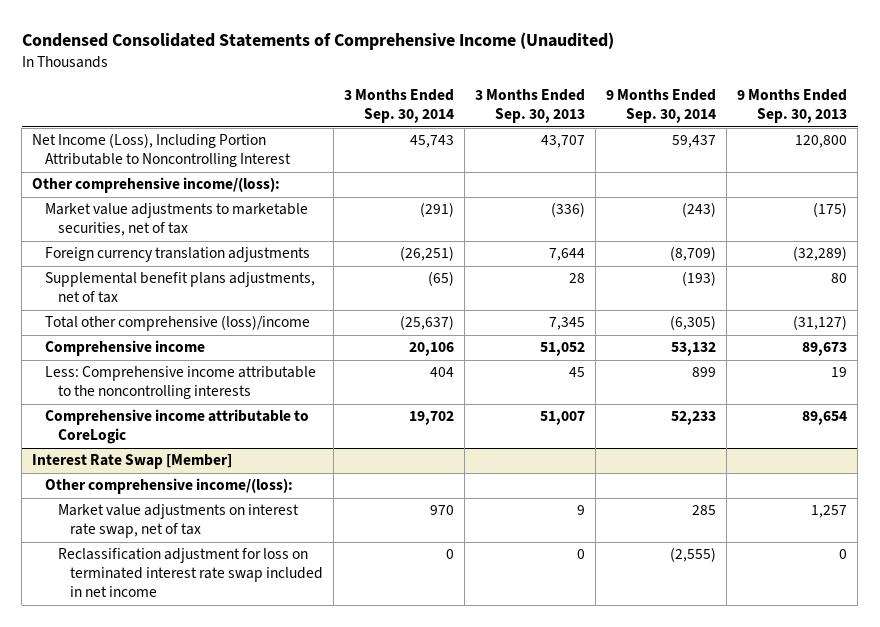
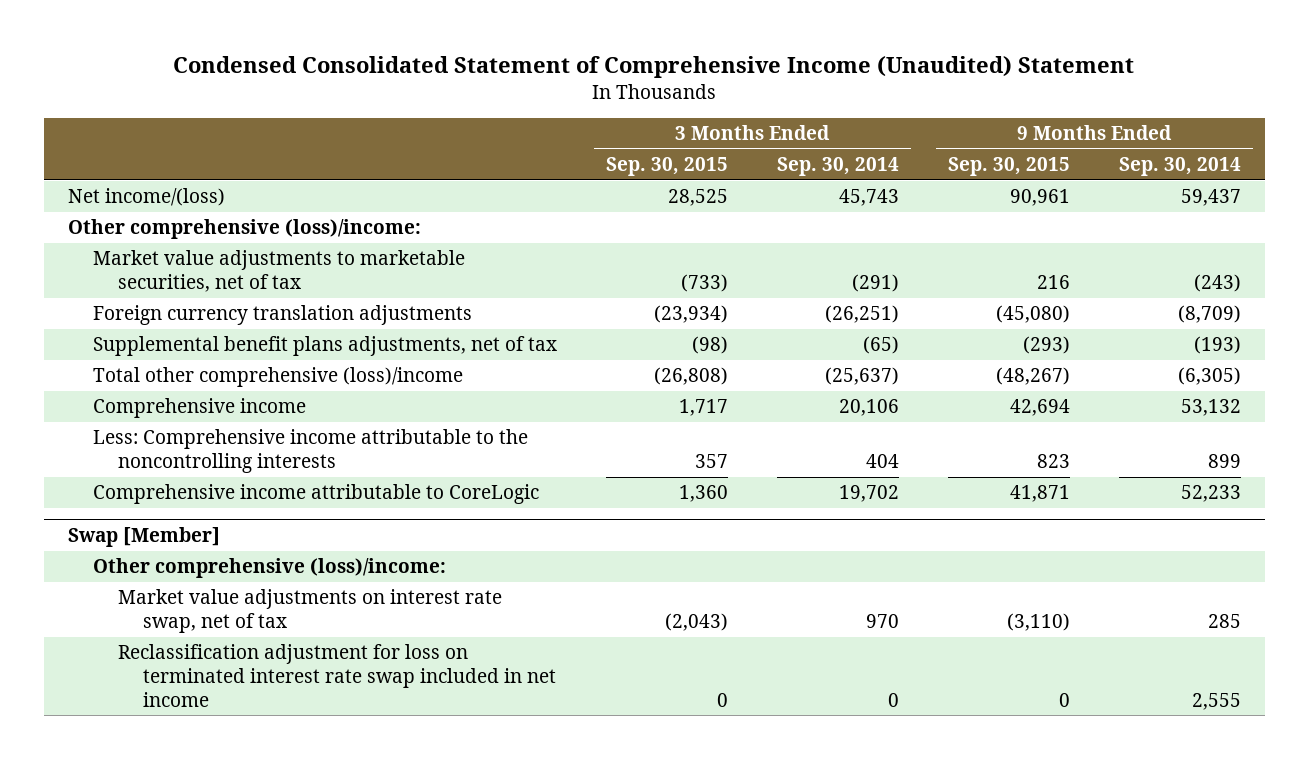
- Condensed Consolidated Statements of Comprehensive Income (Unaudited)
+ Condensed Consolidated Statement of Comprehensive Income (Unaudited) Statement
- | 3 Months Ended Sep. 30, 2014 | 3 Months Ended Sep. 30, 2013 | 9 Months Ended Sep. 30, 2014 | 9 Months Ended Sep. 30, 2013
+ | 3 Months Ended Sep. 30, 2015 | 3 Months Ended Sep. 30, 2014 | 9 Months Ended Sep. 30, 2015 | 9 Months Ended Sep. 30, 2014
- Net Income (Loss), Including Portion Attributable to Noncontrolling Interest | 45,743 | 43,707 | 59,437 | 120,800
- Other comprehensive income/(loss):
+ Net income/(loss) | 28,525 | 45,743 | 90,961 | 59,437
+ Other comprehensive (loss)/income:
- Interest Rate Swap [Member]
- Other comprehensive income/(loss):
+ Swap [Member]
+ Other comprehensive (loss)/income:
- Reclassification adjustment for loss on terminated interest rate swap included in net income | 0 | 0 | (2,555) | 0
+ Reclassification adjustment for loss on terminated interest rate swap included in net income | 0 | 0 | 0 | 2,555

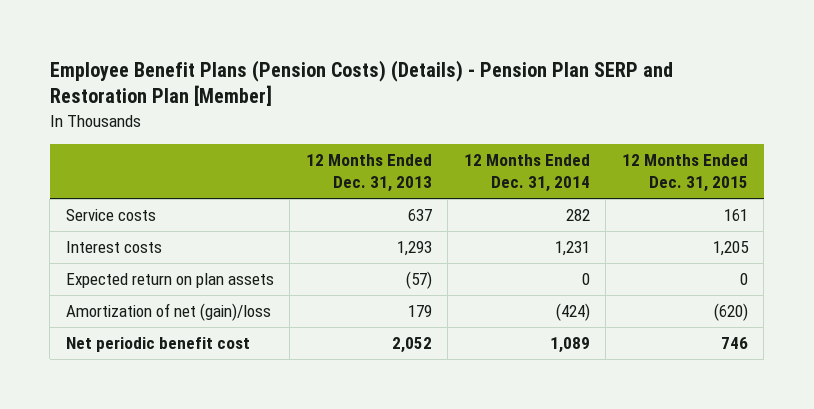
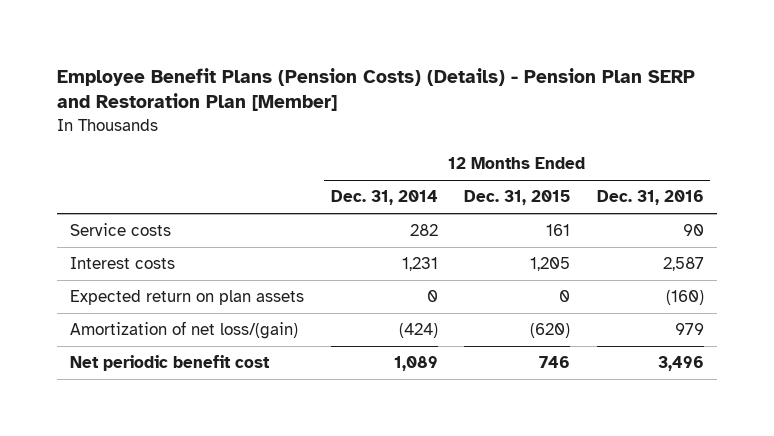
- | 12 Months Ended Dec. 31, 2013 | 12 Months Ended Dec. 31, 2014 | 12 Months Ended Dec. 31, 2015
+ | 12 Months Ended Dec. 31, 2014 | 12 Months Ended Dec. 31, 2015 | 12 Months Ended Dec. 31, 2016
- Amortization of net (gain)/loss | 179 | (424) | (620)
+ Amortization of net loss/(gain) | (424) | (620) | 979

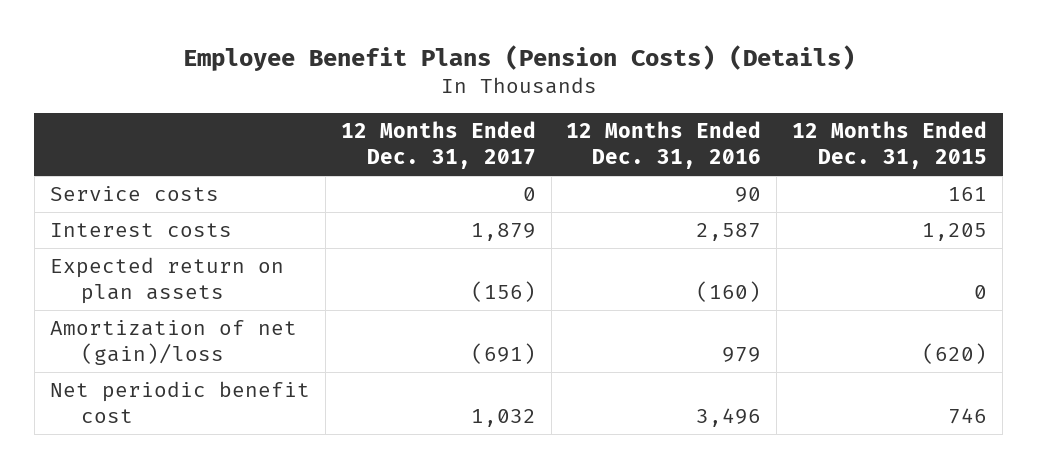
- Employee Benefit Plans (Pension Costs) (Details) - Pension Plan SERP and Restoration Plan [Member]
+ Employee Benefit Plans (Pension Costs) (Details)
- | 12 Months Ended Dec. 31, 2014 | 12 Months Ended Dec. 31, 2015 | 12 Months Ended Dec. 31, 2016
+ | 12 Months Ended Dec. 31, 2017 | 12 Months Ended Dec. 31, 2016 | 12 Months Ended Dec. 31, 2015
- Amortization of net loss/(gain) | (424) | (620) | 979
+ Amortization of net (gain)/loss | (691) | 979 | (620)

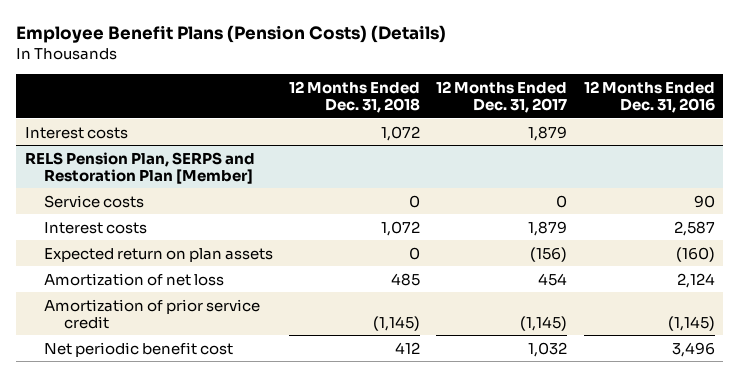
- | 12 Months Ended Dec. 31, 2017 | 12 Months Ended Dec. 31, 2016 | 12 Months Ended Dec. 31, 2015
+ | 12 Months Ended Dec. 31, 2018 | 12 Months Ended Dec. 31, 2017 | 12 Months Ended Dec. 31, 2016
+ Interest costs | 1,072 | 1,879 |
+ RELS Pension Plan, SERPS and Restoration Plan [Member]
- Amortization of net (gain)/loss | (691) | 979 | (620)
+ Amortization of net loss | 485 | 454 | 2,124
+ Amortization of prior service credit | (1,145) | (1,145) | (1,145)

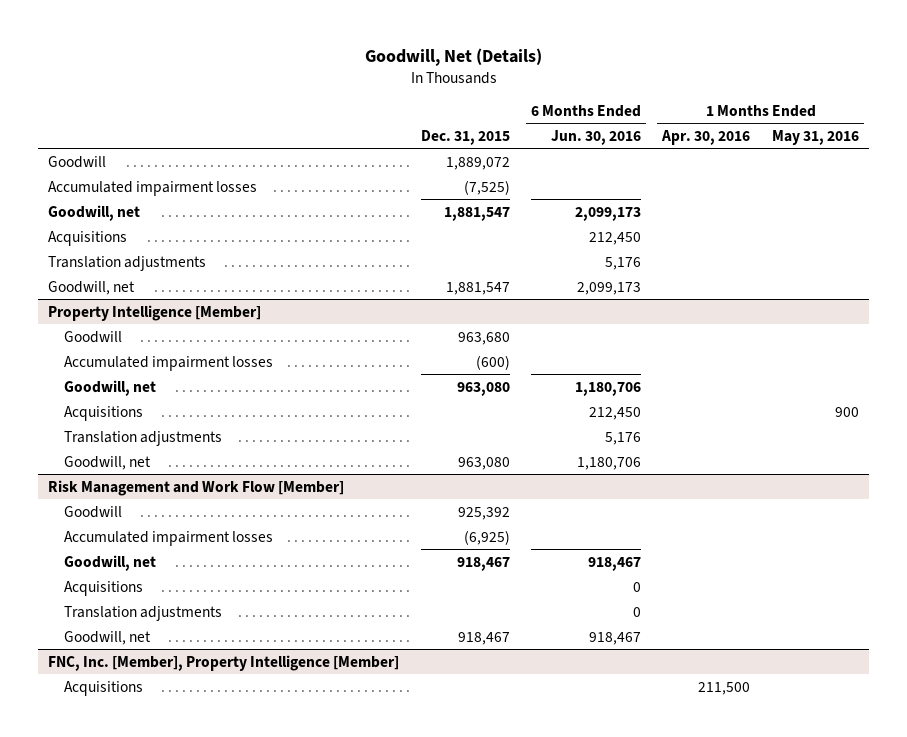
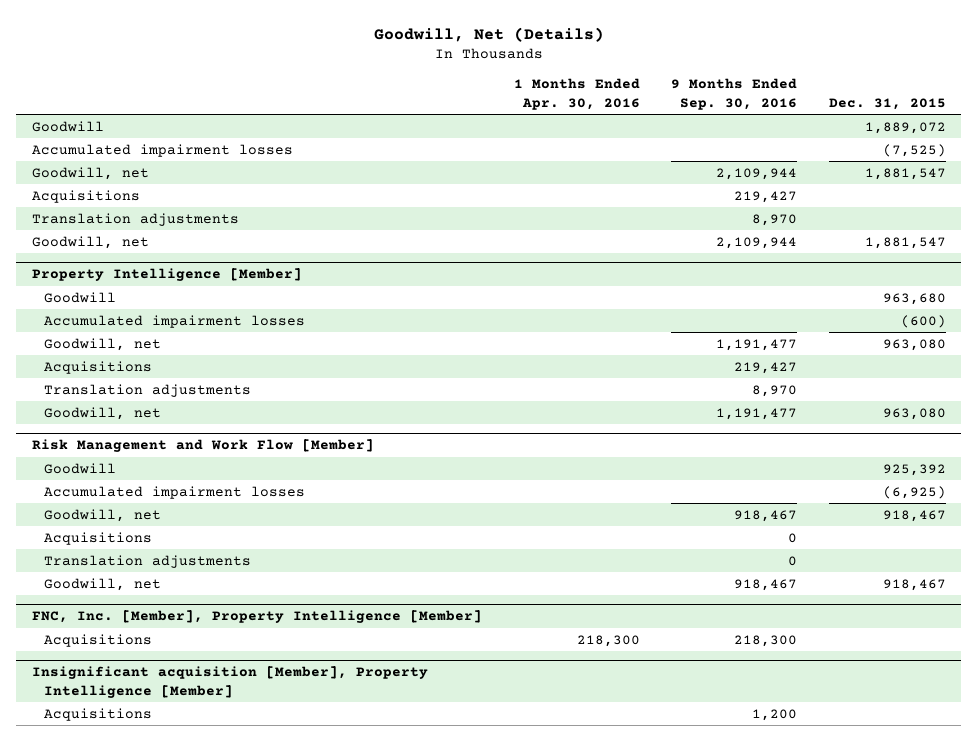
- | Dec. 31, 2015 | 6 Months Ended Jun. 30, 2016 | 1 Months Ended Apr. 30, 2016 | 1 Months Ended May 31, 2016
+ | 1 Months Ended Apr. 30, 2016 | 9 Months Ended Sep. 30, 2016 | Dec. 31, 2015
@ FNC, Inc. [Member], Property Intelligence [Member]
- Acquisitions | | | 211,500 |
+ Acquisitions | 218,300 | 218,300 |
+ Insignificant acquisition [Member], Property Intelligence [Member]
+ Acquisitions | | 1,200 |

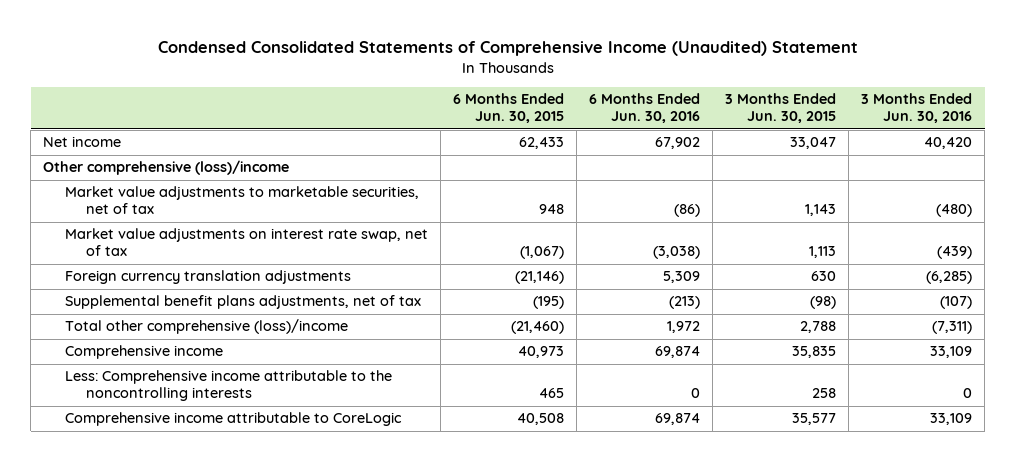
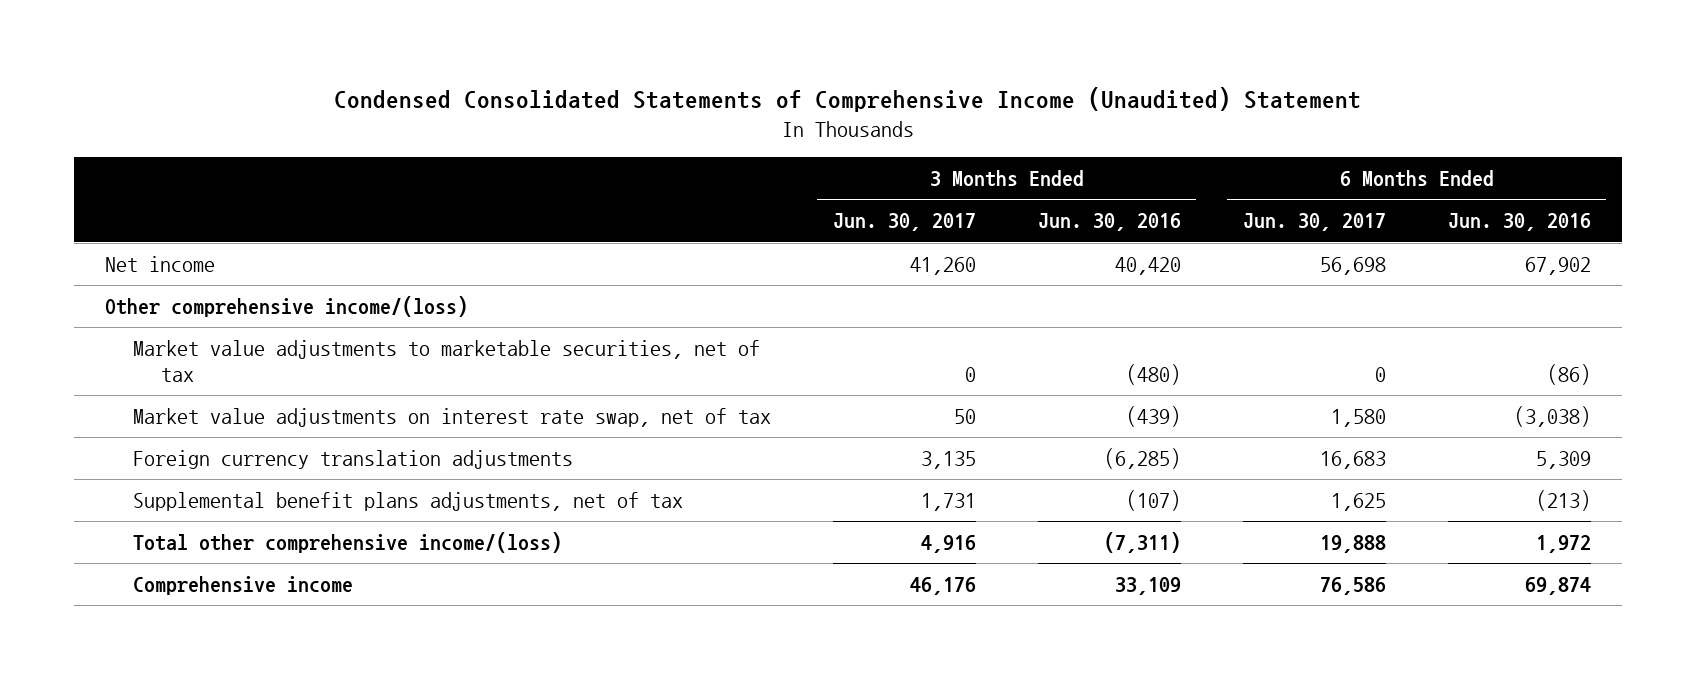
- | 6 Months Ended Jun. 30, 2015 | 6 Months Ended Jun. 30, 2016 | 3 Months Ended Jun. 30, 2015 | 3 Months Ended Jun. 30, 2016
+ | 3 Months Ended Jun. 30, 2017 | 3 Months Ended Jun. 30, 2016 | 6 Months Ended Jun. 30, 2017 | 6 Months Ended Jun. 30, 2016
- Other comprehensive (loss)/income
+ Other comprehensive income/(loss)
- Total other comprehensive (loss)/income | (21,460) | 1,972 | 2,788 | (7,311)
+ Total other comprehensive income/(loss) | 4,916 | (7,311) | 19,888 | 1,972
- Less: Comprehensive income attributable to the noncontrolling interests | 465 | 0 | 258 | 0
- Comprehensive income attributable to CoreLogic | 40,508 | 69,874 | 35,577 | 33,109

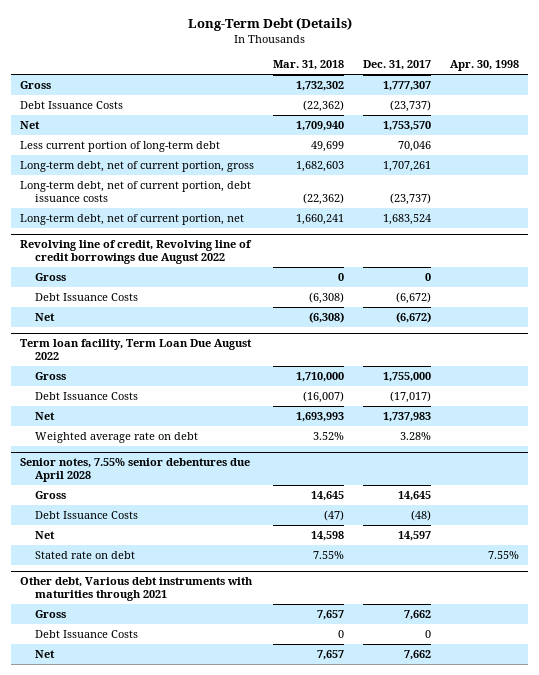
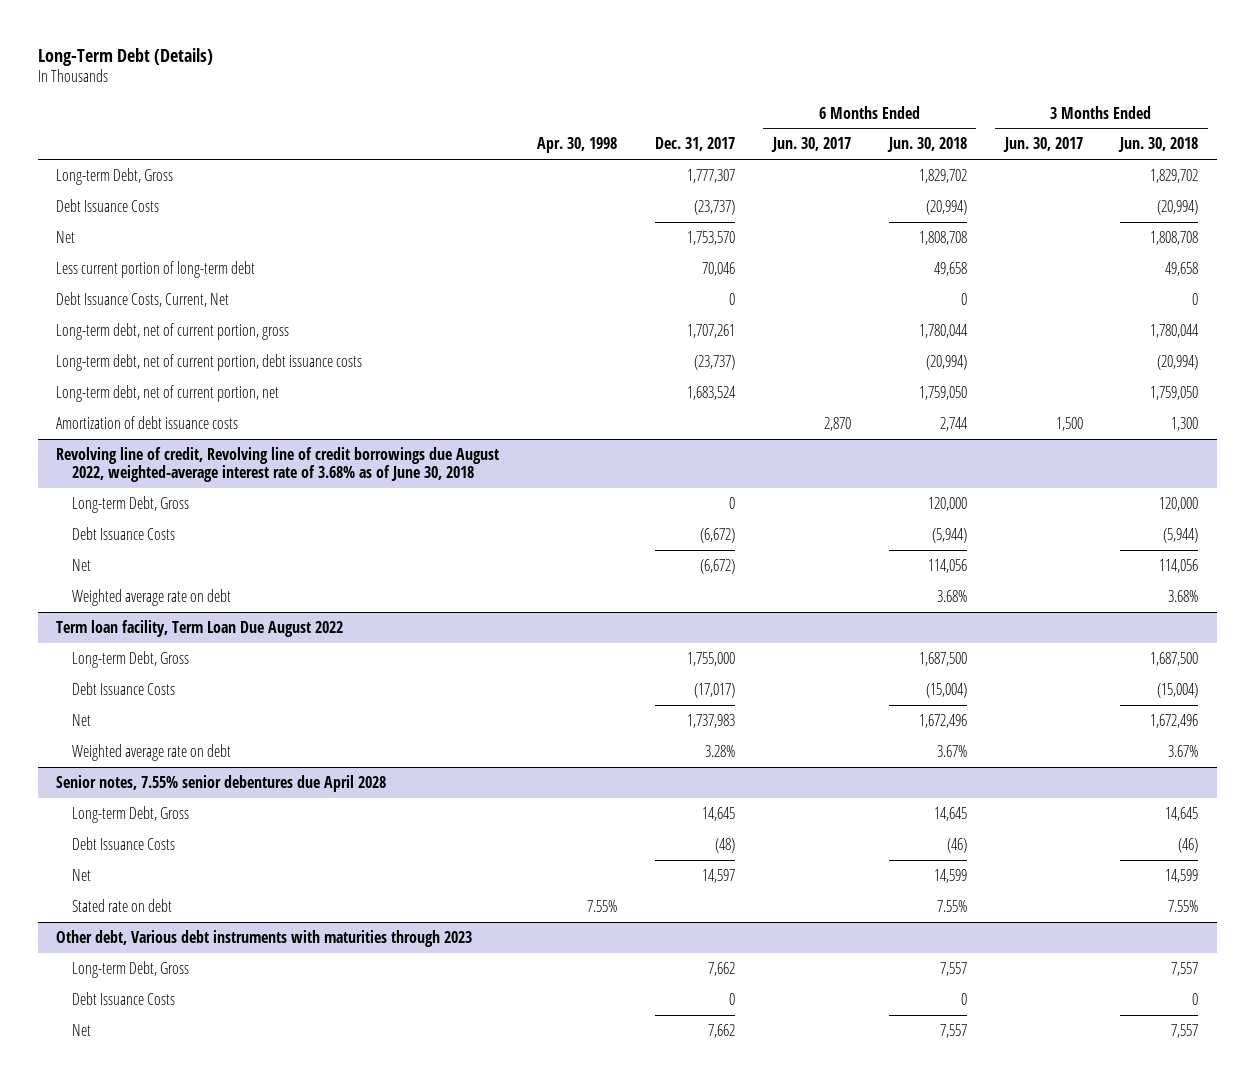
- | Mar. 31, 2018 | Dec. 31, 2017 | Apr. 30, 1998
+ | Apr. 30, 1998 | Dec. 31, 2017 | 6 Months Ended Jun. 30, 2017 | 6 Months Ended Jun. 30, 2018 | 3 Months Ended Jun. 30, 2017 | 3 Months Ended Jun. 30, 2018
- Gross | 1,732,302 | 1,777,307 |
+ Long-term Debt, Gross | | 1,777,307 | | 1,829,702 | | 1,829,702
+ Debt Issuance Costs, Current, Net | | 0 | | 0 | | 0
- Revolving line of credit, Revolving line of credit borrowings due August 2022
- Gross | 0 | 0 |
+ Amortization of debt issuance costs | | | 2,870 | 2,744 | 1,500 | 1,300
+ Revolving line of credit, Revolving line of credit borrowings due August 2022, weighted-average interest rate of 3.68% as of June 30, 2018
+ Long-term Debt, Gross | | 0 | | 120,000 | | 120,000
+ Weighted average rate on debt | | | | 3.68% | | 3.68%
@ Term loan facility, Term Loan Due August 2022
- Gross | 1,710,000 | 1,755,000 |
+ Long-term Debt, Gross | | 1,755,000 | | 1,687,500 | | 1,687,500
@ Senior notes, 7.55% senior debentures due April 2028
- Gross | 14,645 | 14,645 |
+ Long-term Debt, Gross | | 14,645 | | 14,645 | | 14,645
- Other debt, Various debt instruments with maturities through 2021
- Gross | 7,657 | 7,662 |
+ Other debt, Various debt instruments with maturities through 2023
+ Long-term Debt, Gross | | 7,662 | | 7,557 | | 7,557

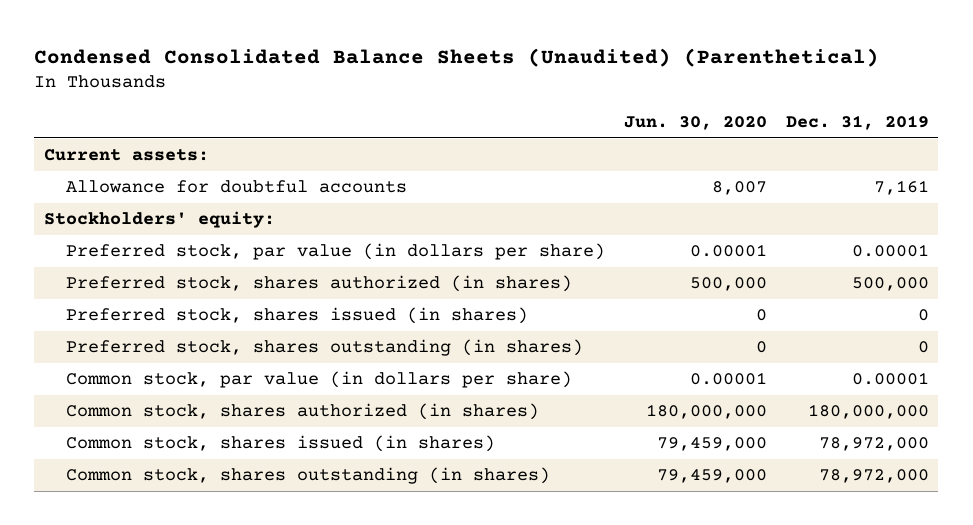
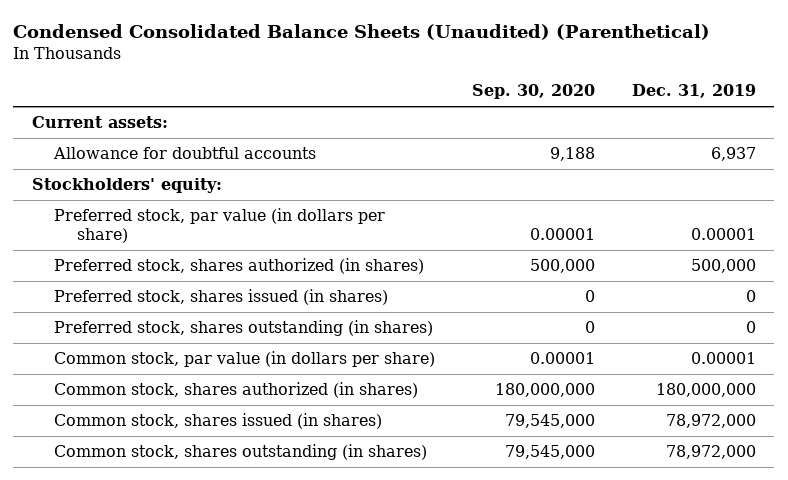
- | Jun. 30, 2020 | Dec. 31, 2019
+ | Sep. 30, 2020 | Dec. 31, 2019
- Allowance for doubtful accounts | 8,007 | 7,161
+ Allowance for doubtful accounts | 9,188 | 6,937

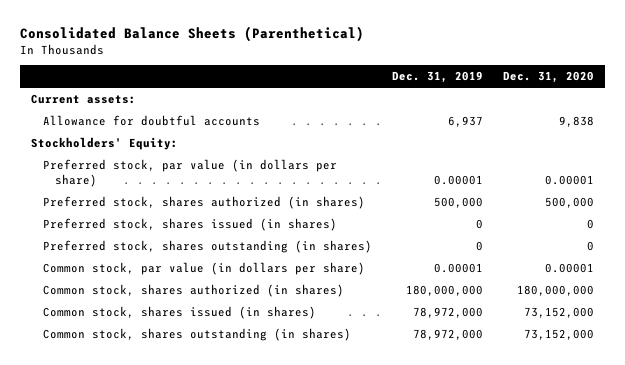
- Condensed Consolidated Balance Sheets (Unaudited) (Parenthetical)
+ Consolidated Balance Sheets (Parenthetical)
- | Sep. 30, 2020 | Dec. 31, 2019
+ | Dec. 31, 2019 | Dec. 31, 2020
- Stockholders' equity:
+ Stockholders' Equity:

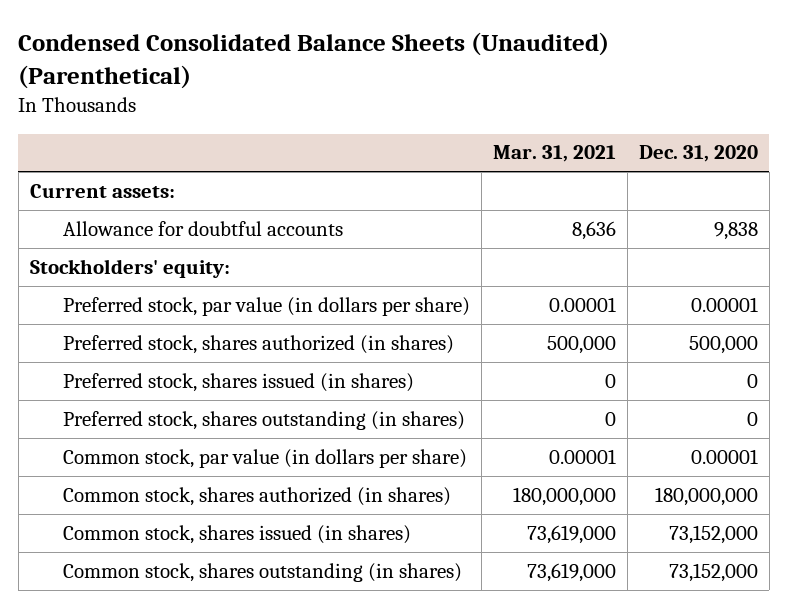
- Consolidated Balance Sheets (Parenthetical)
+ Condensed Consolidated Balance Sheets (Unaudited) (Parenthetical)
- | Dec. 31, 2019 | Dec. 31, 2020
+ | Mar. 31, 2021 | Dec. 31, 2020
- Stockholders' Equity:
+ Stockholders' equity:

